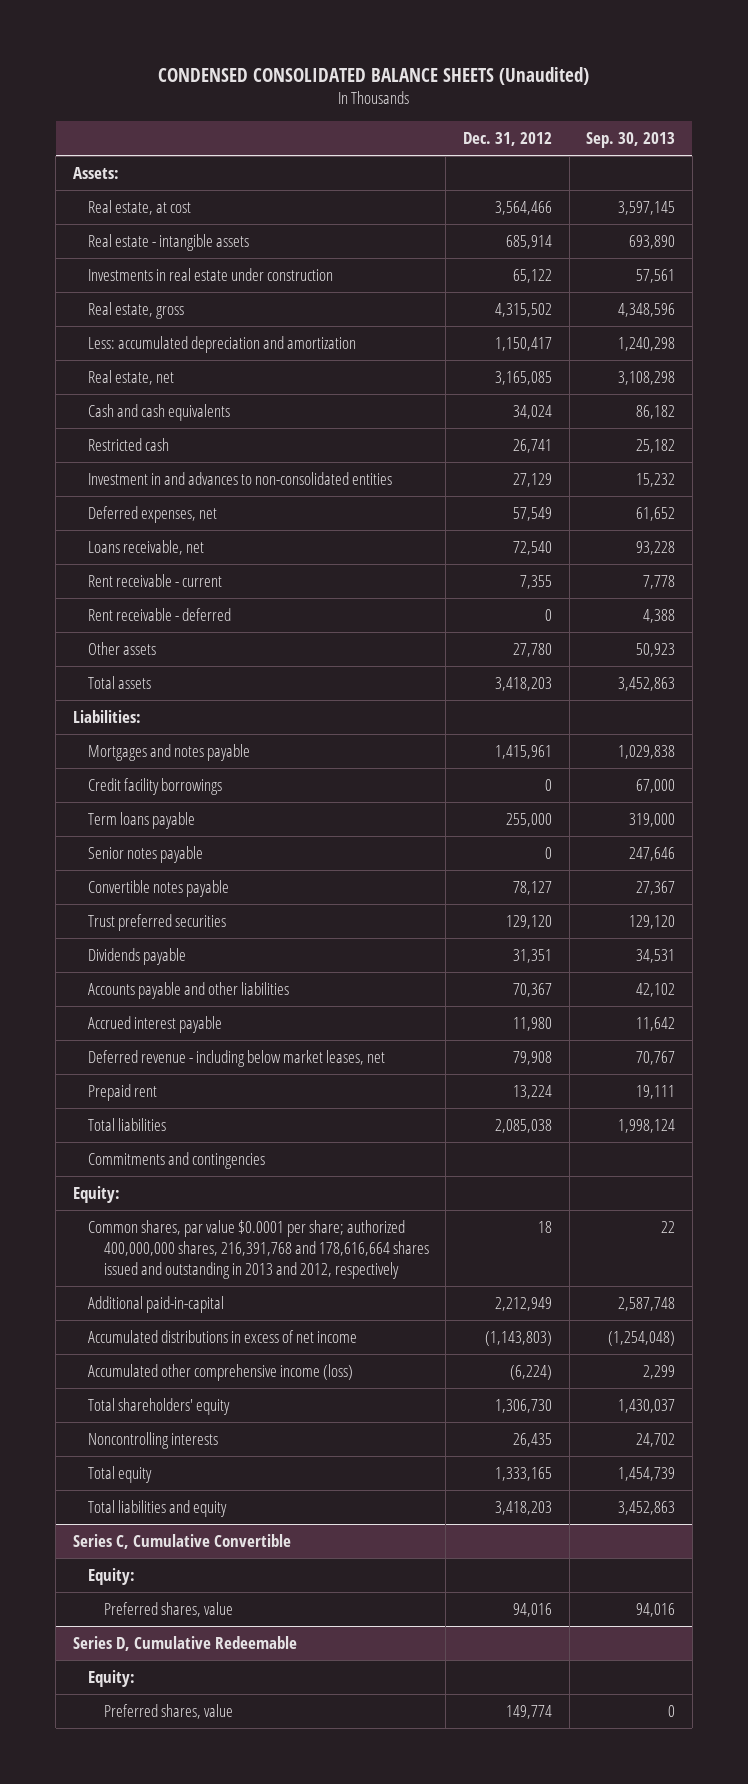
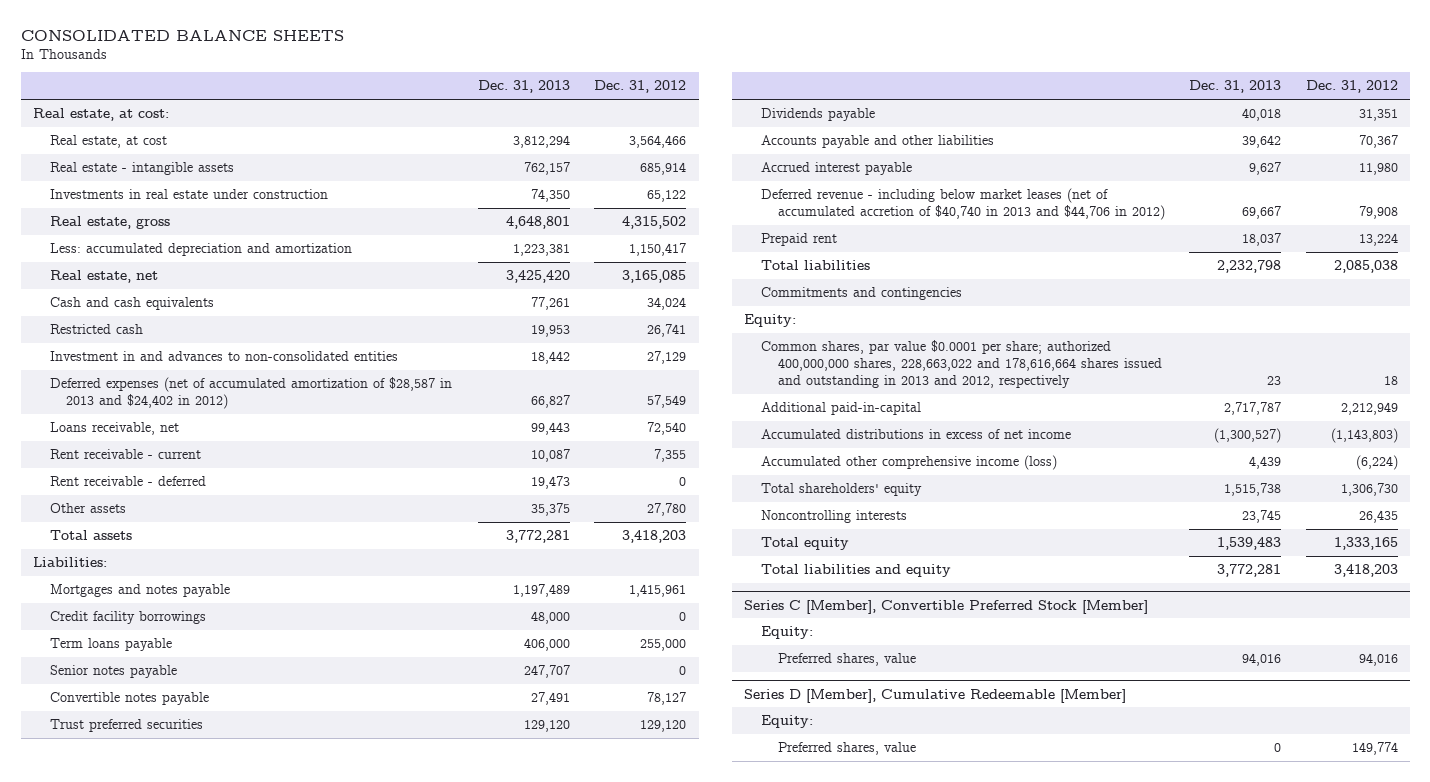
- CONDENSED CONSOLIDATED BALANCE SHEETS (Unaudited)
+ CONSOLIDATED BALANCE SHEETS
- | Dec. 31, 2012 | Sep. 30, 2013
+ | Dec. 31, 2013 | Dec. 31, 2012
- Assets:
+ Real estate, at cost:
- Deferred expenses, net | 57,549 | 61,652
+ Deferred expenses (net of accumulated amortization of $28,587 in 2013 and $24,402 in 2012) | 66,827 | 57,549
- Deferred revenue - including below market leases, net | 79,908 | 70,767
+ Deferred revenue - including below market leases (net of accumulated accretion of $40,740 in 2013 and $44,706 in 2012) | 69,667 | 79,908
- Common shares, par value $0.0001 per share; authorized 400,000,000 shares, 216,391,768 and 178,616,664 shares issued and outstanding in 2013 and 2012, respectively | 18 | 22
+ Common shares, par value $0.0001 per share; authorized 400,000,000 shares, 228,663,022 and 178,616,664 shares issued and outstanding in 2013 and 2012, respectively | 23 | 18
- Series C, Cumulative Convertible
+ Series C [Member], Convertible Preferred Stock [Member]
- Series D, Cumulative Redeemable
+ Series D [Member], Cumulative Redeemable [Member]

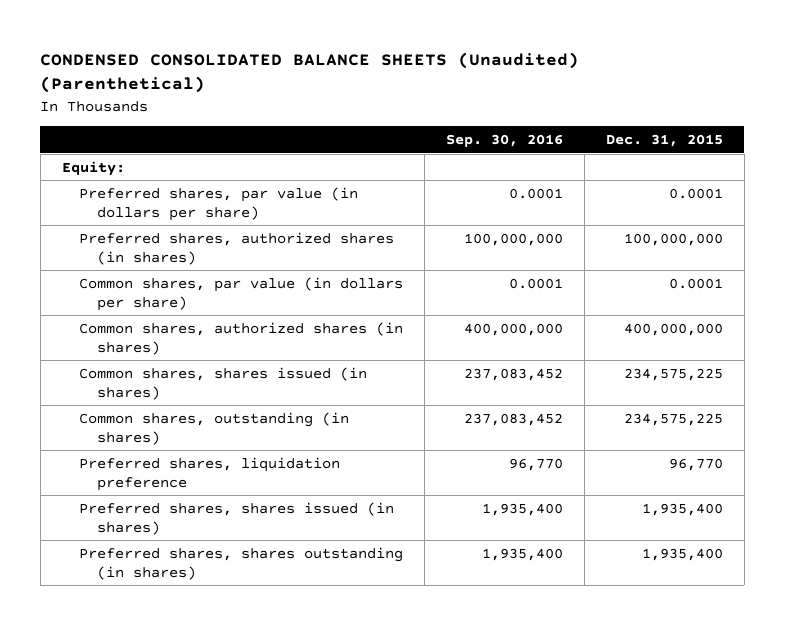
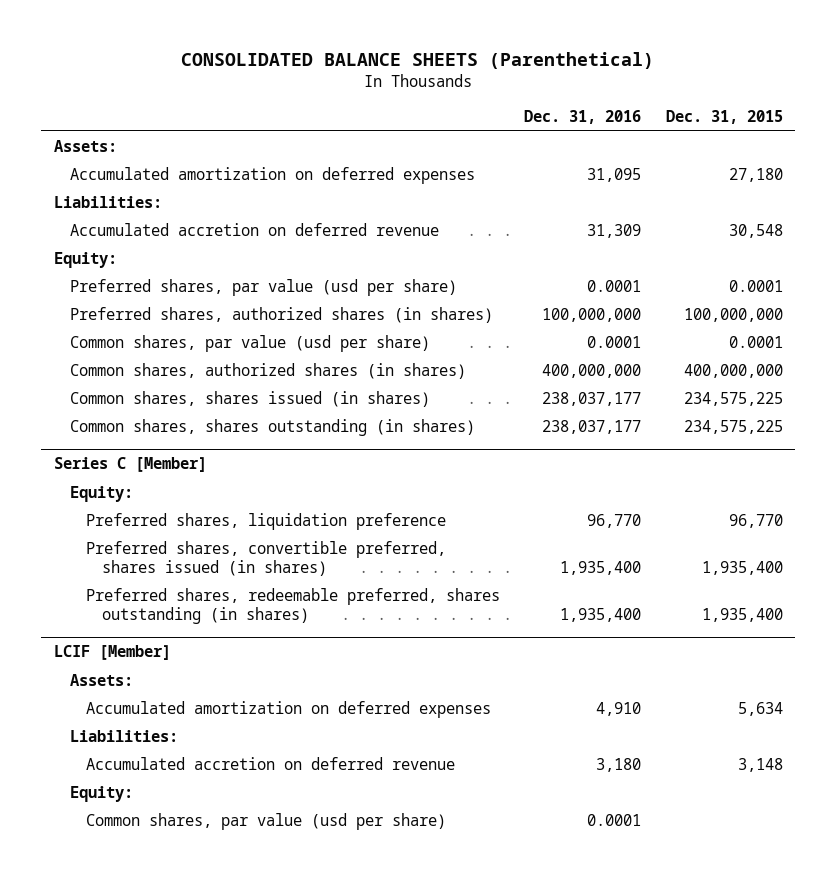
- CONDENSED CONSOLIDATED BALANCE SHEETS (Unaudited) (Parenthetical)
+ CONSOLIDATED BALANCE SHEETS (Parenthetical)
- | Sep. 30, 2016 | Dec. 31, 2015
+ | Dec. 31, 2016 | Dec. 31, 2015
+ Assets:
+ Accumulated amortization on deferred expenses | 31,095 | 27,180
+ Liabilities:
+ Accumulated accretion on deferred revenue | 31,309 | 30,548
- Preferred shares, par value (in dollars per share) | 0.0001 | 0.0001
+ Preferred shares, par value (usd per share) | 0.0001 | 0.0001
- Common shares, par value (in dollars per share) | 0.0001 | 0.0001
+ Common shares, par value (usd per share) | 0.0001 | 0.0001
- Common shares, outstanding (in shares) | 237,083,452 | 234,575,225
+ Common shares, shares outstanding (in shares) | 238,037,177 | 234,575,225
+ Series C [Member]
+ Equity:
- Preferred shares, shares issued (in shares) | 1,935,400 | 1,935,400
- Preferred shares, shares outstanding (in shares) | 1,935,400 | 1,935,400
+ Preferred shares, convertible preferred, shares issued (in shares) | 1,935,400 | 1,935,400
+ Preferred shares, redeemable preferred, shares outstanding (in shares) | 1,935,400 | 1,935,400
+ LCIF [Member]
+ Assets:
+ Accumulated amortization on deferred expenses | 4,910 | 5,634
+ Liabilities:
+ Accumulated accretion on deferred revenue | 3,180 | 3,148
+ Equity:
+ Common shares, par value (usd per share) | 0.0001 |

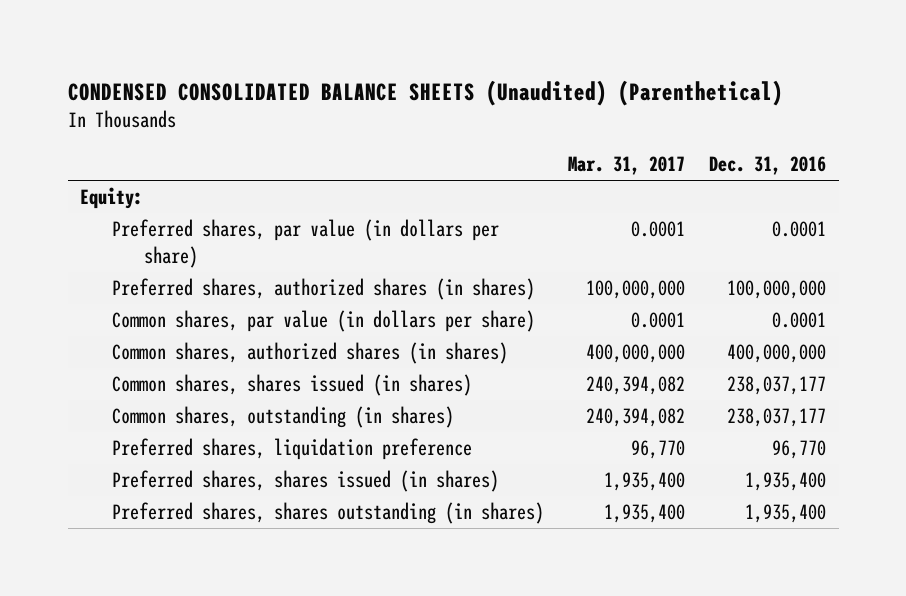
- CONSOLIDATED BALANCE SHEETS (Parenthetical)
+ CONDENSED CONSOLIDATED BALANCE SHEETS (Unaudited) (Parenthetical)
- | Dec. 31, 2016 | Dec. 31, 2015
+ | Mar. 31, 2017 | Dec. 31, 2016
- Assets:
- Accumulated amortization on deferred expenses | 31,095 | 27,180
- Liabilities:
- Accumulated accretion on deferred revenue | 31,309 | 30,548
- Preferred shares, par value (usd per share) | 0.0001 | 0.0001
+ Preferred shares, par value (in dollars per share) | 0.0001 | 0.0001
- Common shares, par value (usd per share) | 0.0001 | 0.0001
+ Common shares, par value (in dollars per share) | 0.0001 | 0.0001
- Common shares, shares outstanding (in shares) | 238,037,177 | 234,575,225
- Series C [Member]
- Equity:
+ Common shares, outstanding (in shares) | 240,394,082 | 238,037,177
- Preferred shares, convertible preferred, shares issued (in shares) | 1,935,400 | 1,935,400
- Preferred shares, redeemable preferred, shares outstanding (in shares) | 1,935,400 | 1,935,400
- LCIF [Member]
- Assets:
- Accumulated amortization on deferred expenses | 4,910 | 5,634
- Liabilities:
- Accumulated accretion on deferred revenue | 3,180 | 3,148
- Equity:
- Common shares, par value (usd per share) | 0.0001 |
+ Preferred shares, shares issued (in shares) | 1,935,400 | 1,935,400
+ Preferred shares, shares outstanding (in shares) | 1,935,400 | 1,935,400

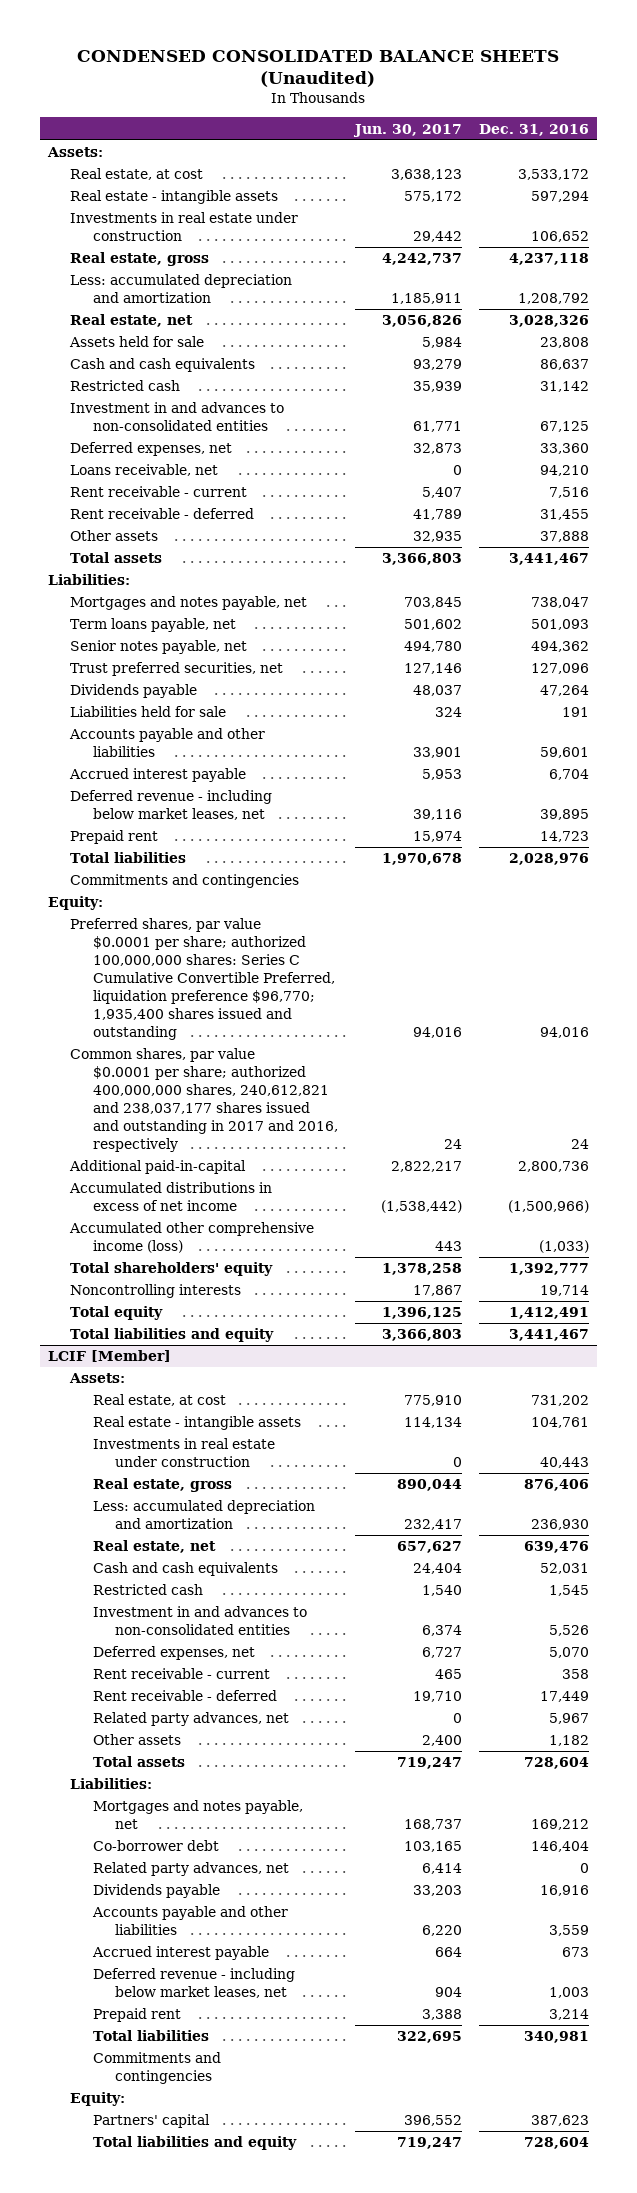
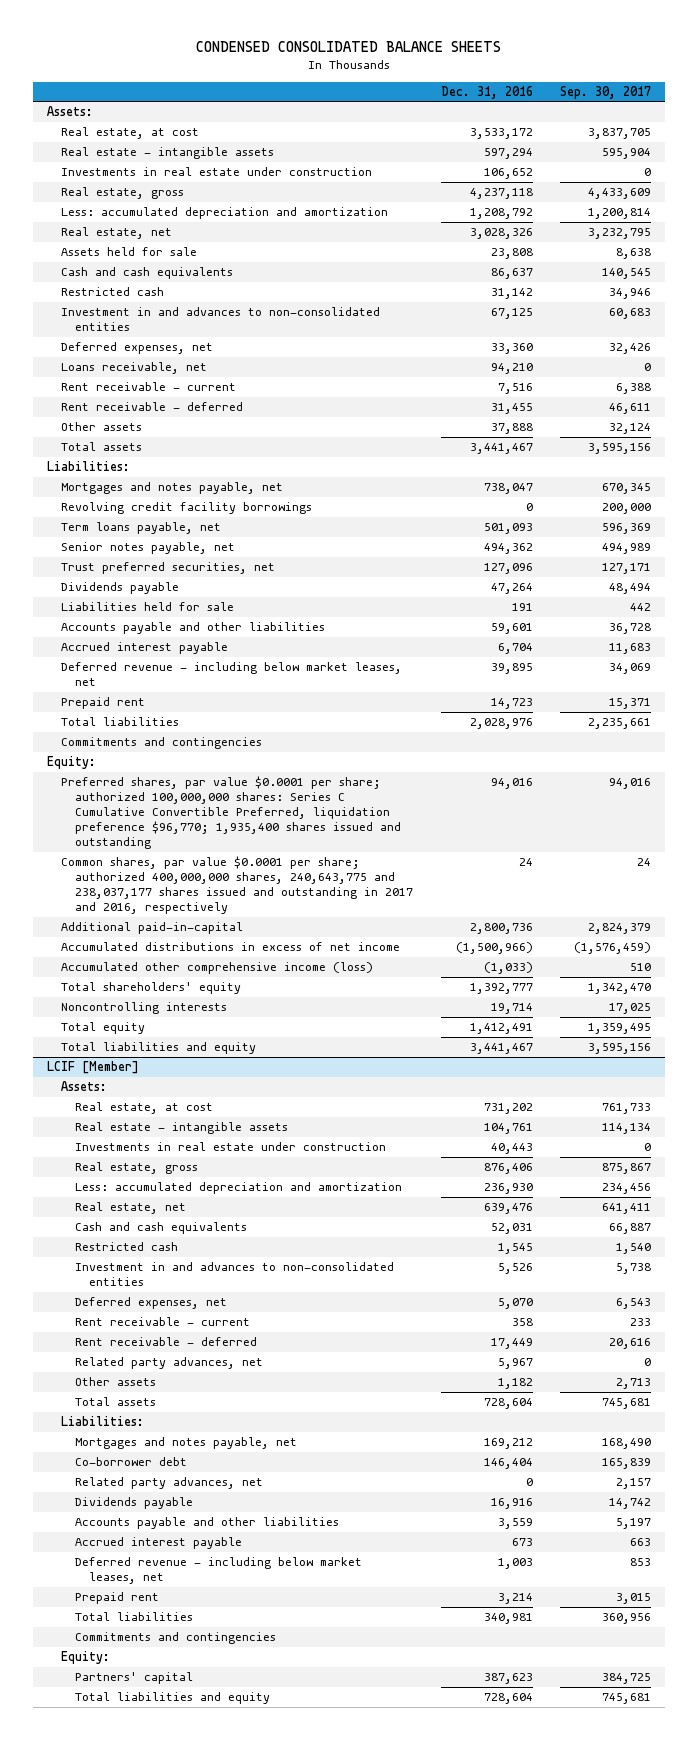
- CONDENSED CONSOLIDATED BALANCE SHEETS (Unaudited)
+ CONDENSED CONSOLIDATED BALANCE SHEETS
- | Jun. 30, 2017 | Dec. 31, 2016
+ | Dec. 31, 2016 | Sep. 30, 2017
+ Revolving credit facility borrowings | 0 | 200,000
- Common shares, par value $0.0001 per share; authorized 400,000,000 shares, 240,612,821 and 238,037,177 shares issued and outstanding in 2017 and 2016, respectively | 24 | 24
+ Common shares, par value $0.0001 per share; authorized 400,000,000 shares, 240,643,775 and 238,037,177 shares issued and outstanding in 2017 and 2016, respectively | 24 | 24

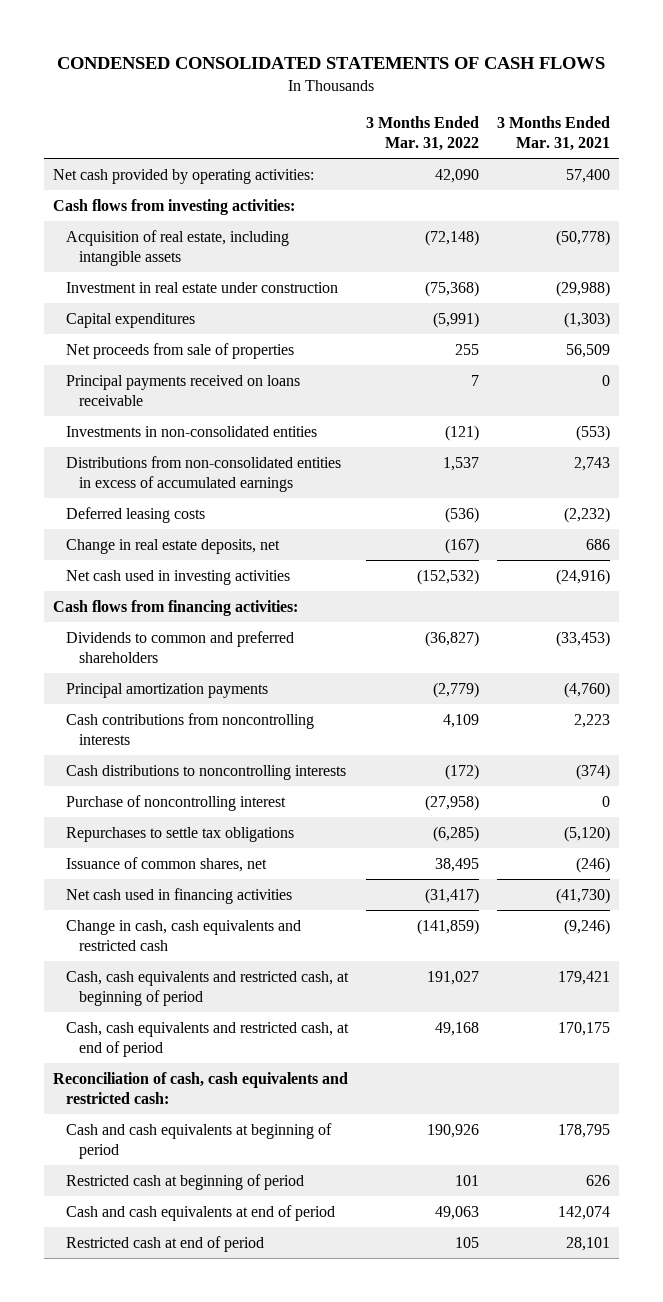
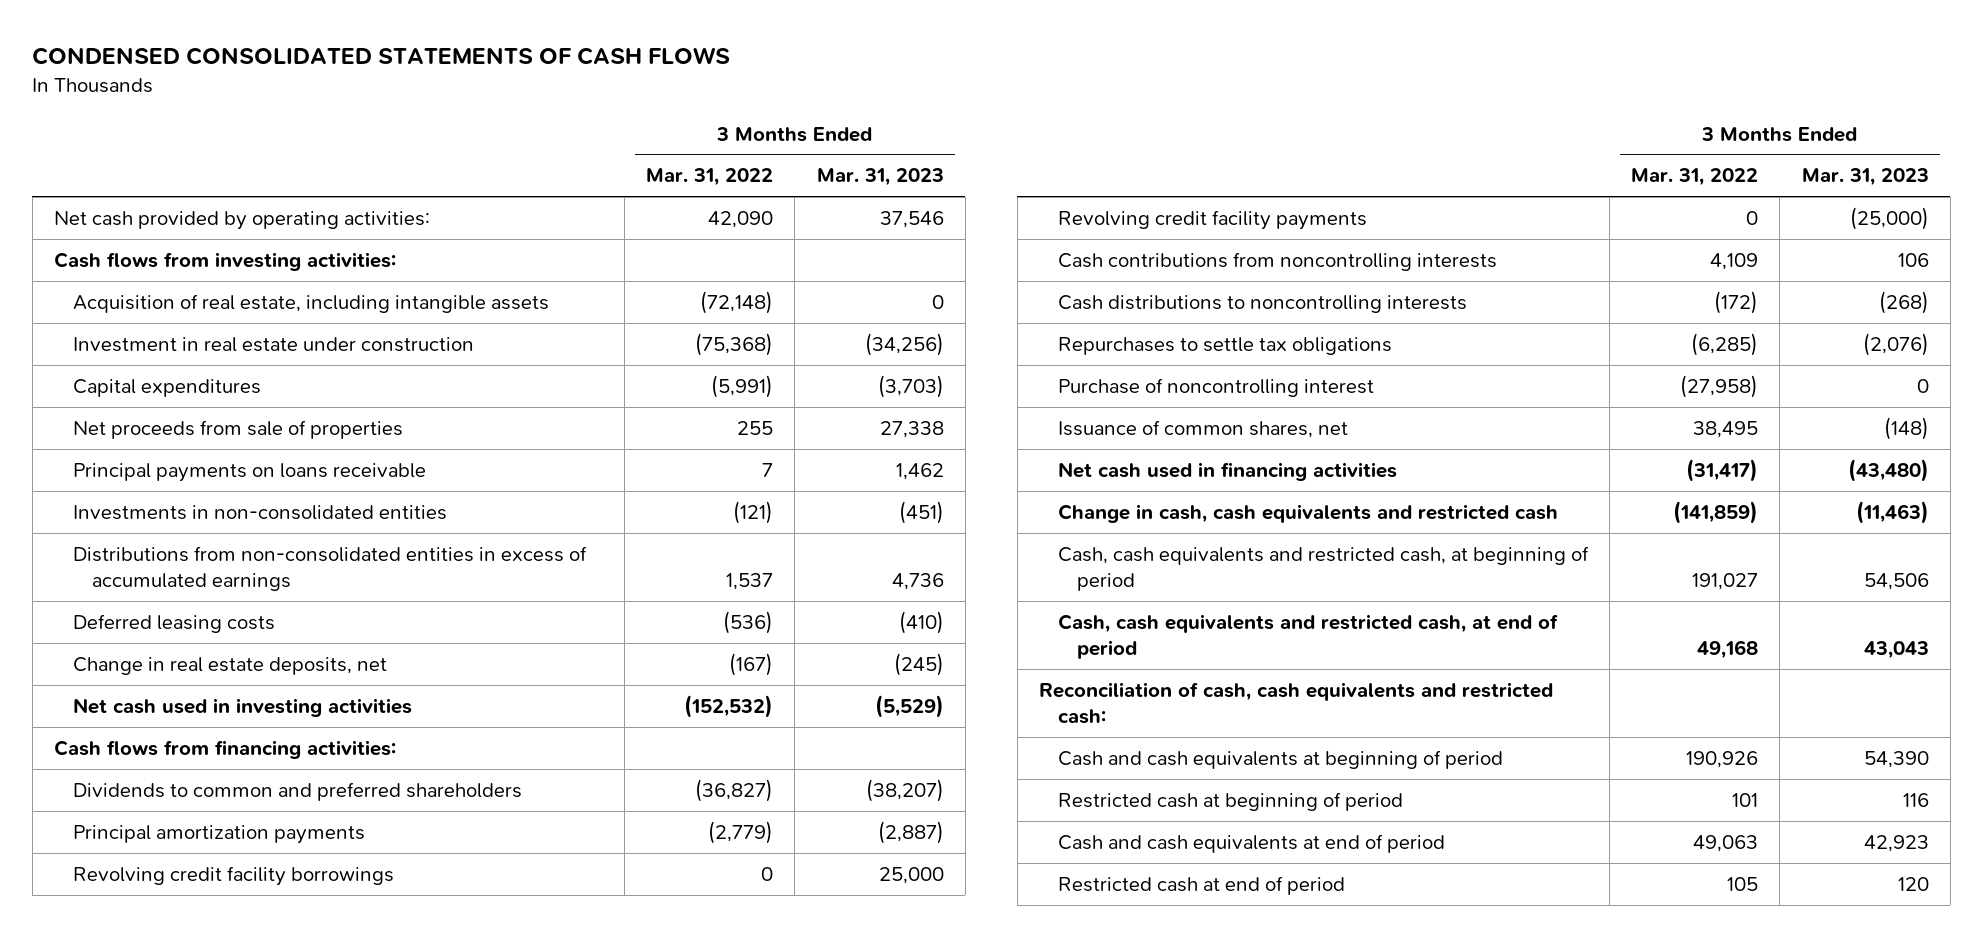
- | 3 Months Ended Mar. 31, 2022 | 3 Months Ended Mar. 31, 2021
+ | 3 Months Ended Mar. 31, 2022 | 3 Months Ended Mar. 31, 2023
- Principal payments received on loans receivable | 7 | 0
+ Principal payments on loans receivable | 7 | 1,462
+ Revolving credit facility borrowings | 0 | 25,000
+ Revolving credit facility payments | 0 | (25,000)
moved down: Purchase of noncontrolling interest | (27,958) | 0

